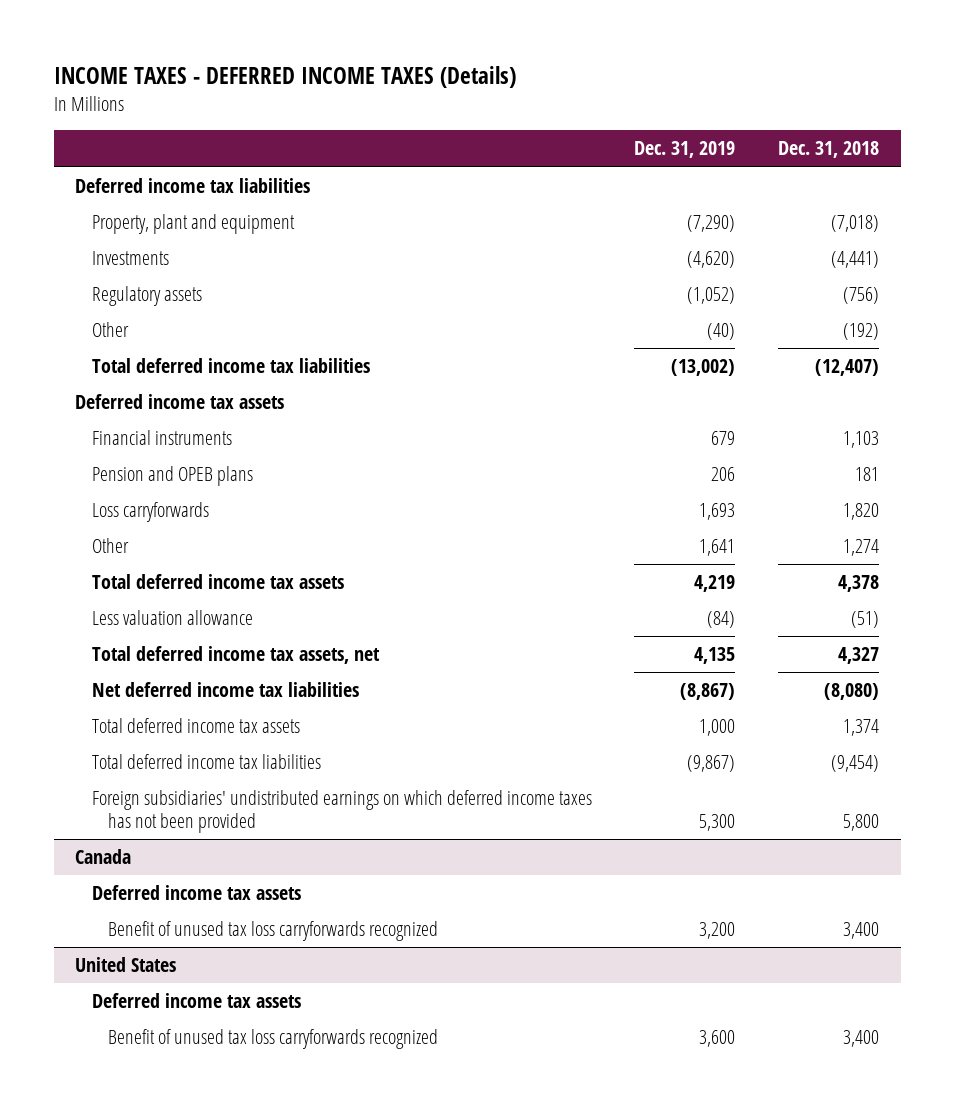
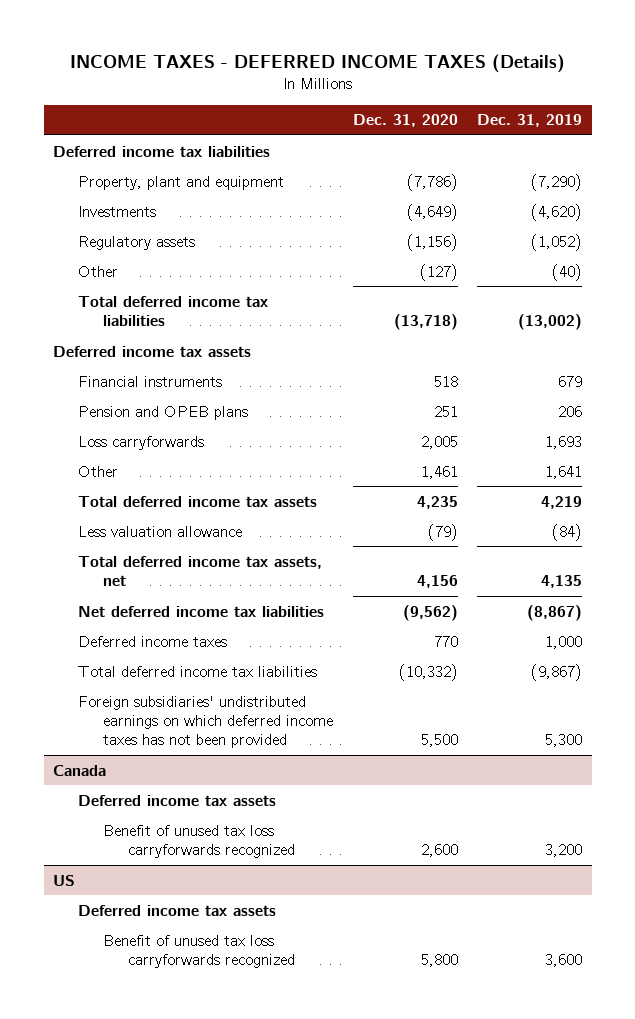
- | Dec. 31, 2019 | Dec. 31, 2018
+ | Dec. 31, 2020 | Dec. 31, 2019
- Total deferred income tax assets | 1,000 | 1,374
+ Deferred income taxes | 770 | 1,000
- United States
+ US

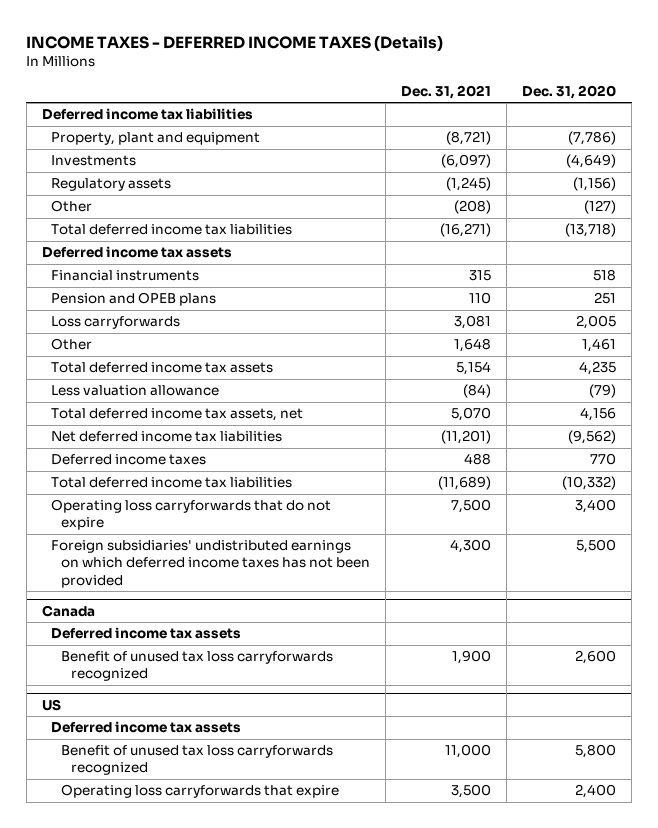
- | Dec. 31, 2020 | Dec. 31, 2019
+ | Dec. 31, 2021 | Dec. 31, 2020
+ Operating loss carryforwards that do not expire | 7,500 | 3,400
@ US
+ Operating loss carryforwards that expire | 3,500 | 2,400

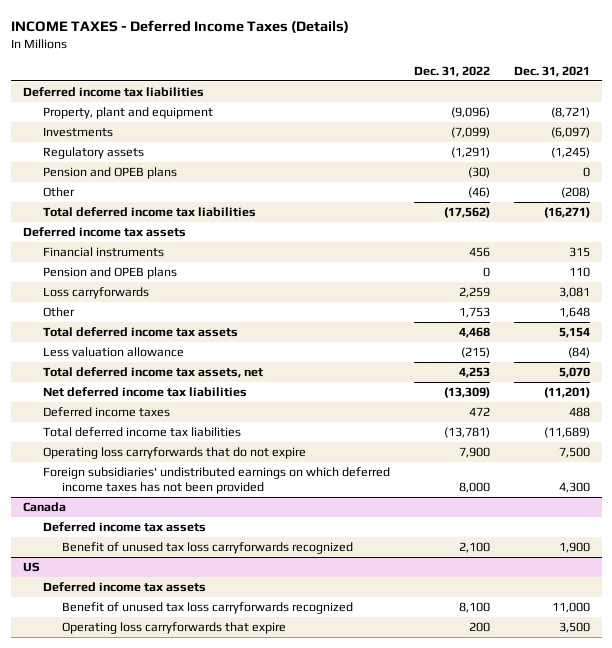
- INCOME TAXES - DEFERRED INCOME TAXES (Details)
+ INCOME TAXES - Deferred Income Taxes (Details)
- | Dec. 31, 2021 | Dec. 31, 2020
+ | Dec. 31, 2022 | Dec. 31, 2021
+ Pension and OPEB plans | (30) | 0

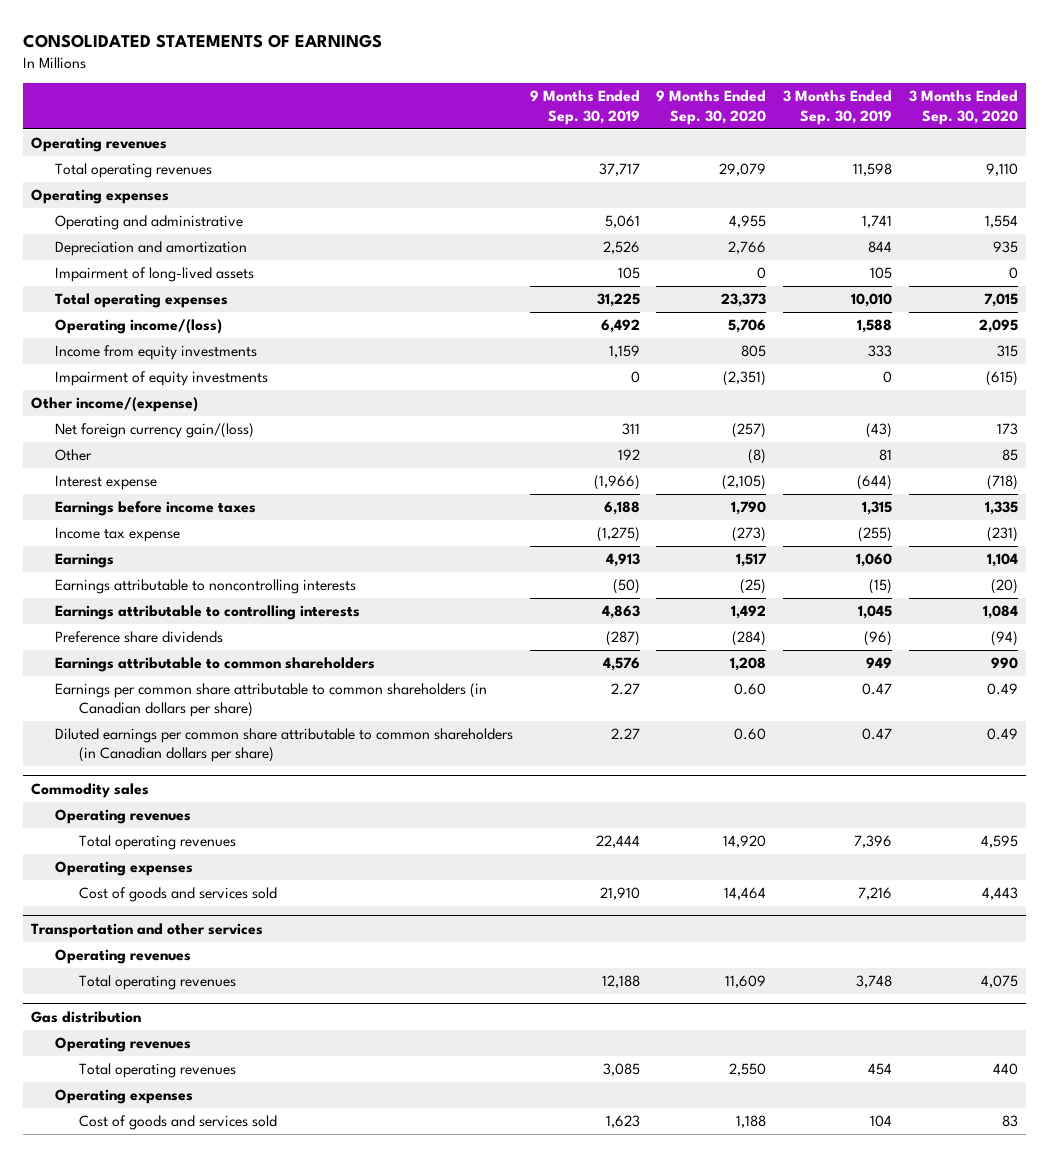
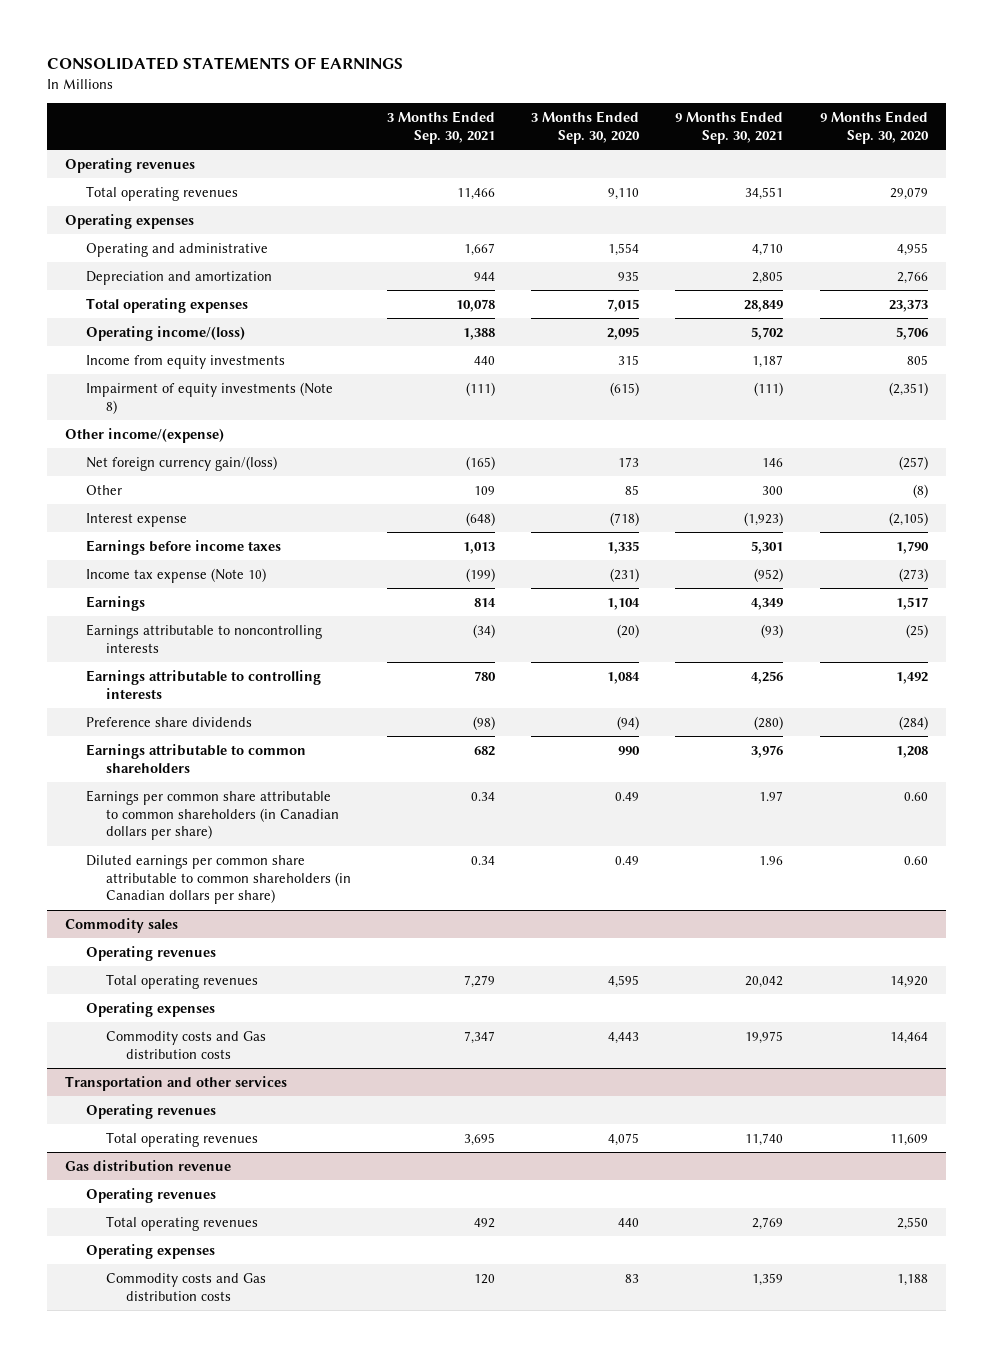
- | 9 Months Ended Sep. 30, 2019 | 9 Months Ended Sep. 30, 2020 | 3 Months Ended Sep. 30, 2019 | 3 Months Ended Sep. 30, 2020
+ | 3 Months Ended Sep. 30, 2021 | 3 Months Ended Sep. 30, 2020 | 9 Months Ended Sep. 30, 2021 | 9 Months Ended Sep. 30, 2020
- Impairment of long-lived assets | 105 | 0 | 105 | 0
- Impairment of equity investments | 0 | (2,351) | 0 | (615)
+ Impairment of equity investments (Note 8) | (111) | (615) | (111) | (2,351)
- Income tax expense | (1,275) | (273) | (255) | (231)
+ Income tax expense (Note 10) | (199) | (231) | (952) | (273)
@ Commodity sales
- Cost of goods and services sold | 21,910 | 14,464 | 7,216 | 4,443
+ Commodity costs and Gas distribution costs | 7,347 | 4,443 | 19,975 | 14,464
- Gas distribution
+ Gas distribution revenue
- Cost of goods and services sold | 1,623 | 1,188 | 104 | 83
+ Commodity costs and Gas distribution costs | 120 | 83 | 1,359 | 1,188

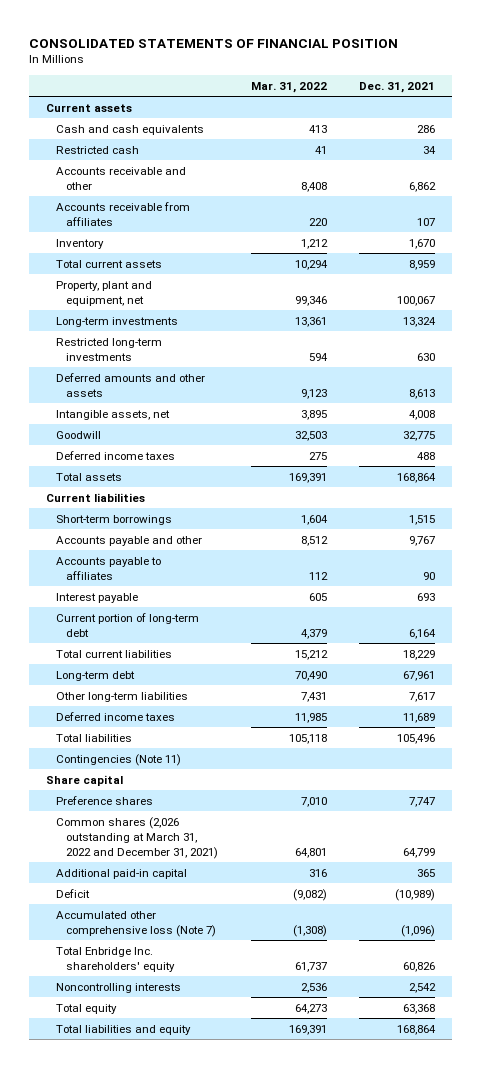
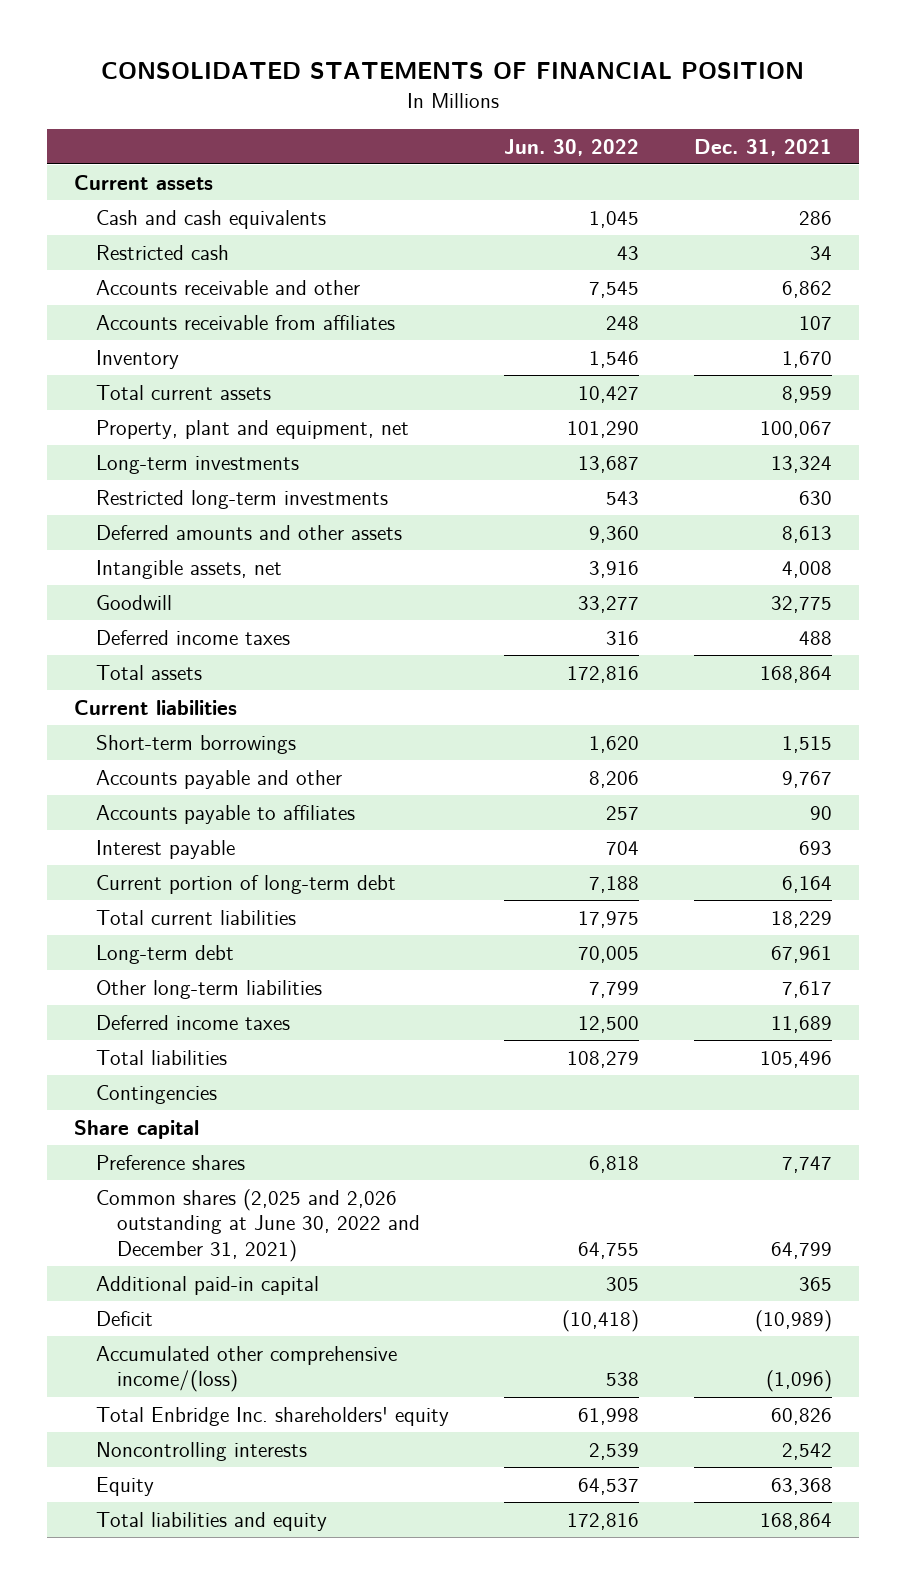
- | Mar. 31, 2022 | Dec. 31, 2021
+ | Jun. 30, 2022 | Dec. 31, 2021
- Contingencies (Note 11)
+ Contingencies
- Common shares (2,026 outstanding at March 31, 2022 and December 31, 2021) | 64,801 | 64,799
+ Common shares (2,025 and 2,026 outstanding at June 30, 2022 and December 31, 2021) | 64,755 | 64,799
- Accumulated other comprehensive loss (Note 7) | (1,308) | (1,096)
+ Accumulated other comprehensive income/(loss) | 538 | (1,096)
- Total equity | 64,273 | 63,368
+ Equity | 64,537 | 63,368

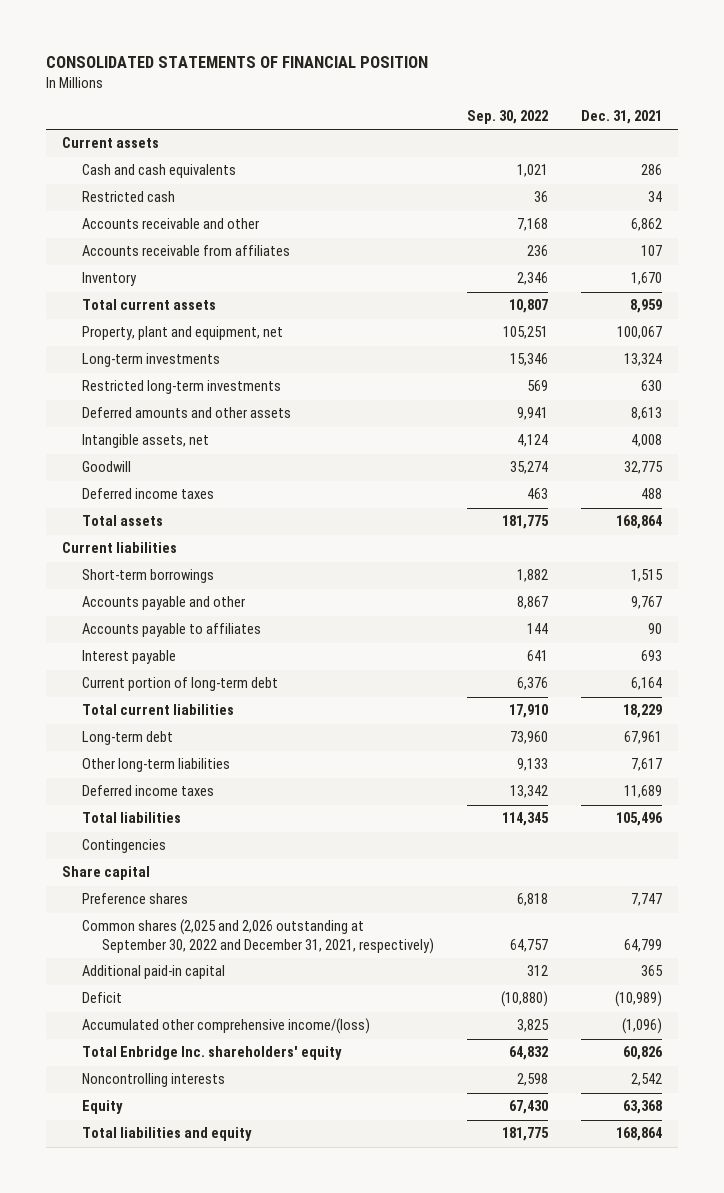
- | Jun. 30, 2022 | Dec. 31, 2021
+ | Sep. 30, 2022 | Dec. 31, 2021
- Common shares (2,025 and 2,026 outstanding at June 30, 2022 and December 31, 2021) | 64,755 | 64,799
+ Common shares (2,025 and 2,026 outstanding at September 30, 2022 and December 31, 2021, respectively) | 64,757 | 64,799

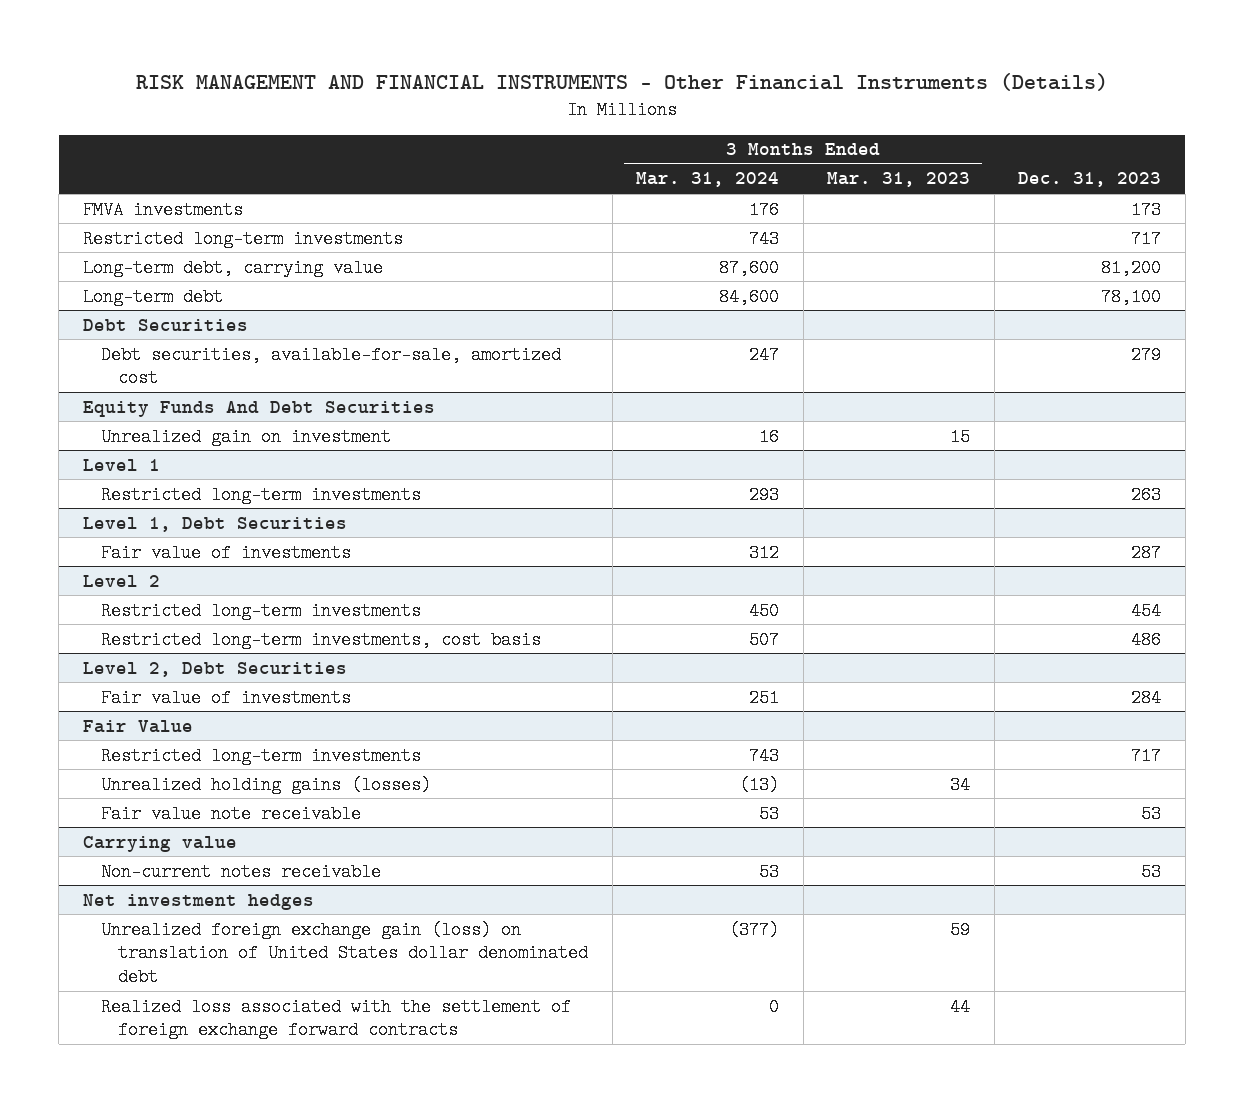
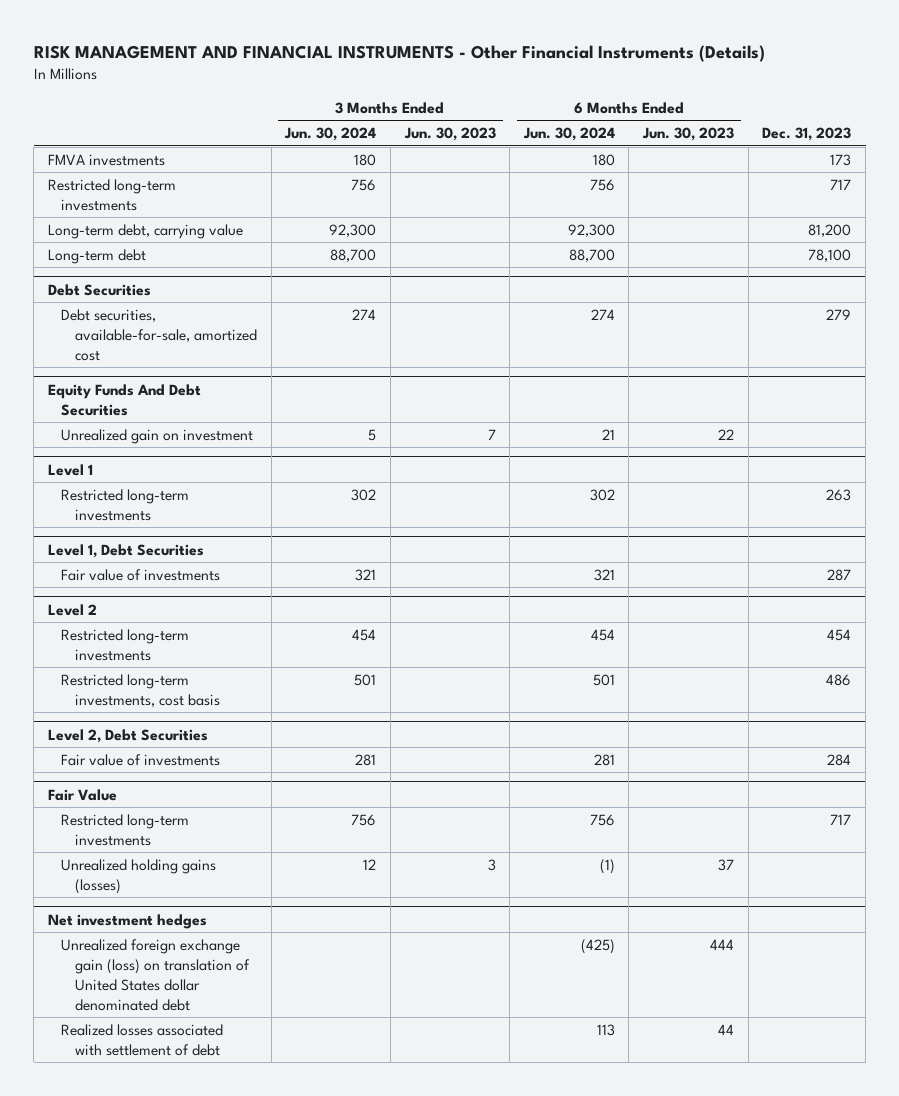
- | 3 Months Ended Mar. 31, 2024 | 3 Months Ended Mar. 31, 2023 | Dec. 31, 2023
+ | 3 Months Ended Jun. 30, 2024 | 3 Months Ended Jun. 30, 2023 | 6 Months Ended Jun. 30, 2024 | 6 Months Ended Jun. 30, 2023 | Dec. 31, 2023
@ Fair Value
- Fair value note receivable | 53 | | 53
- Carrying value
- Non-current notes receivable | 53 | | 53
@ Net investment hedges
- Realized loss associated with the settlement of foreign exchange forward contracts | 0 | 44 |
+ Realized losses associated with settlement of debt | | | 113 | 44 |

